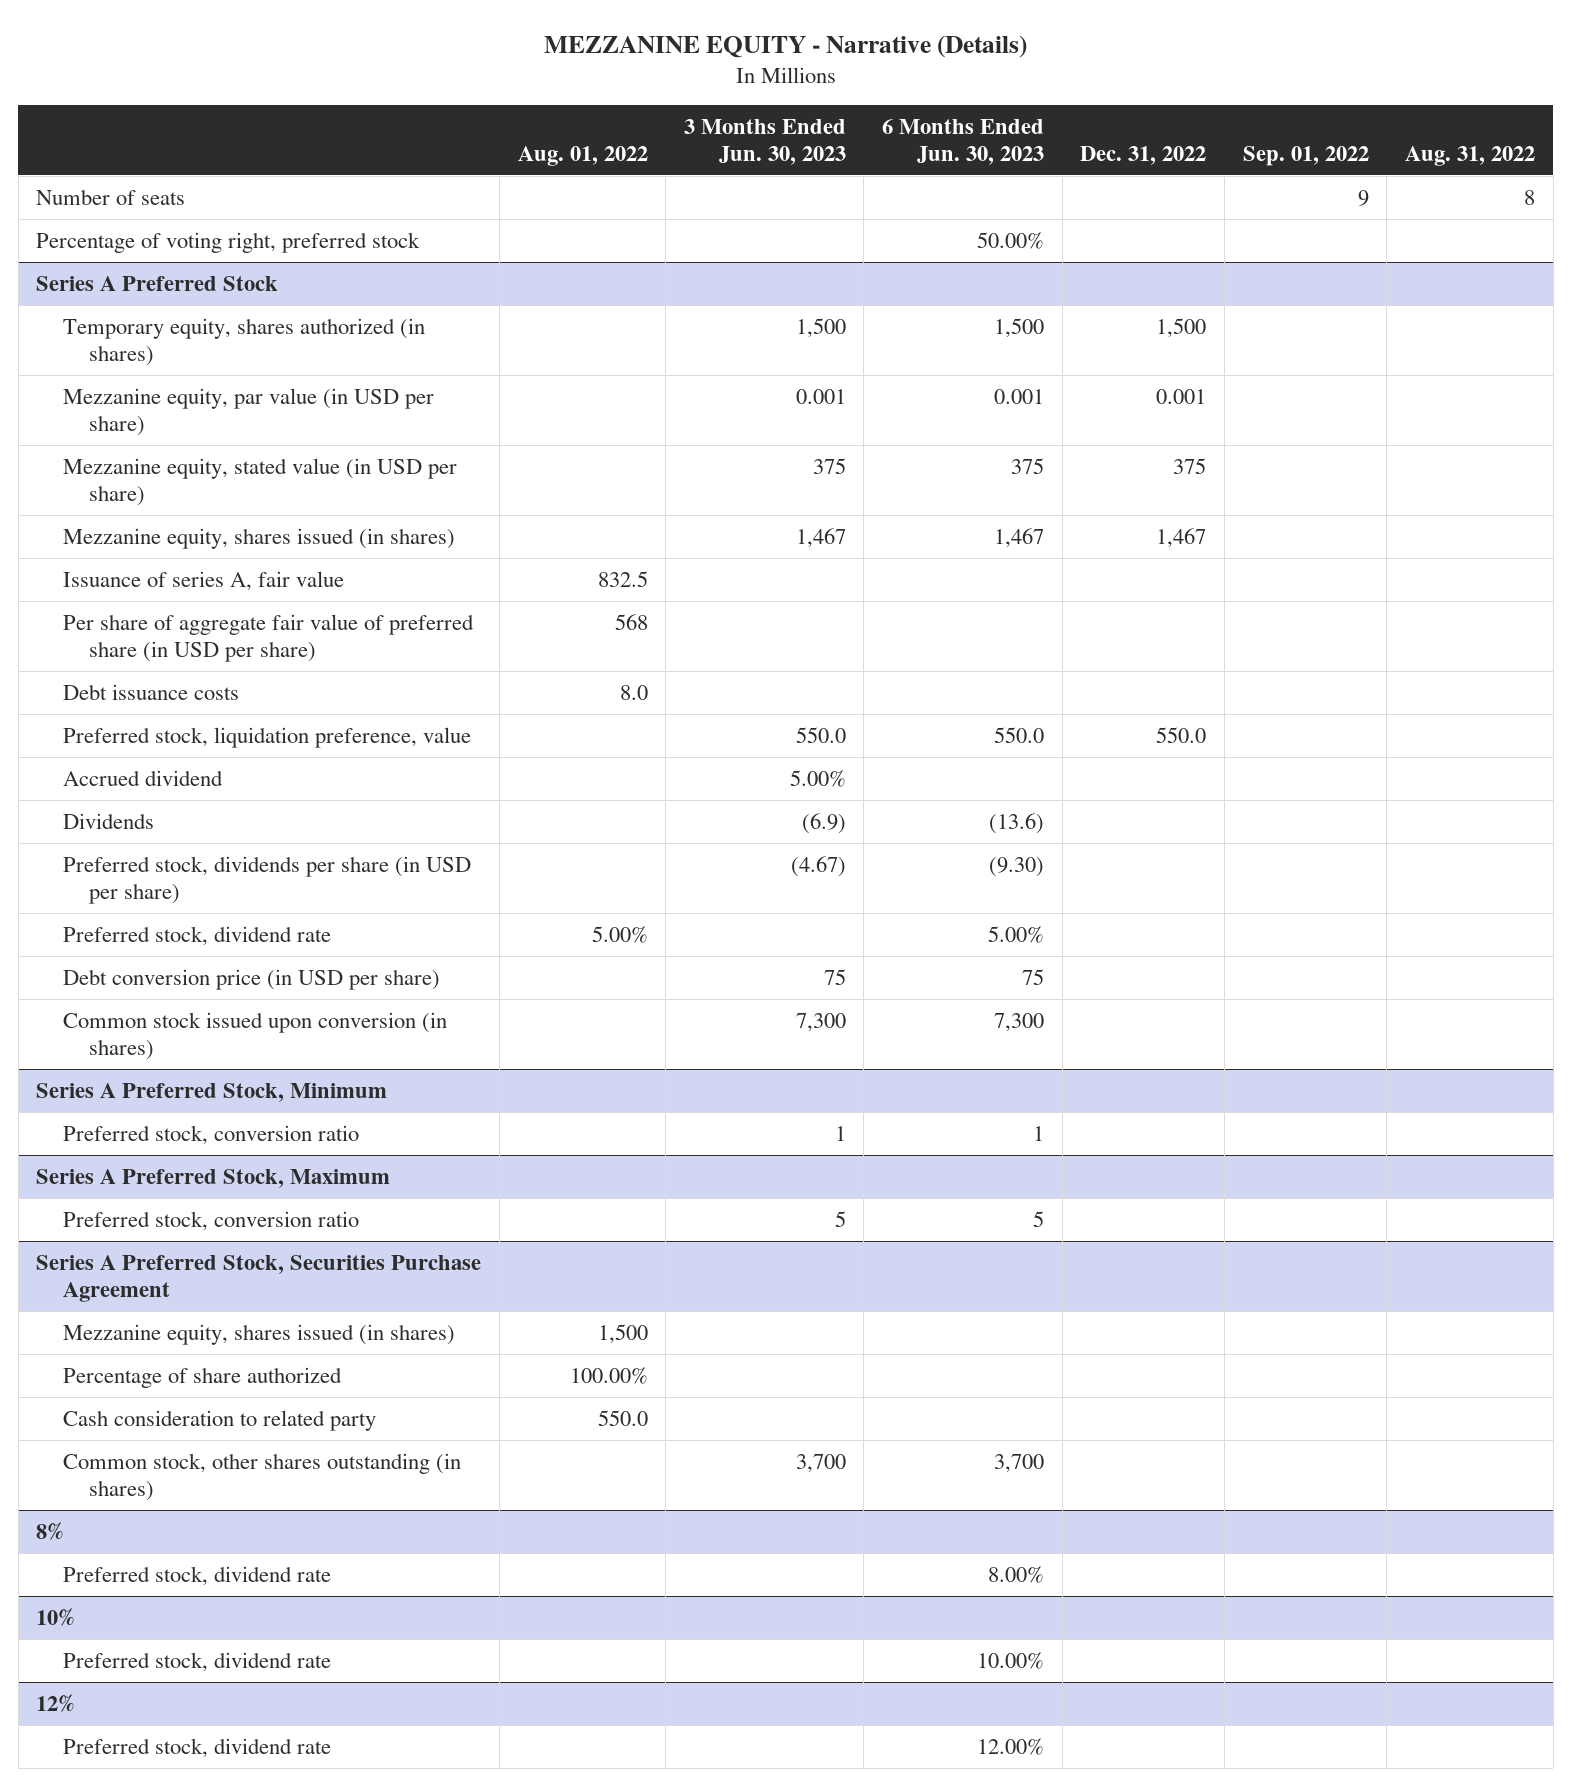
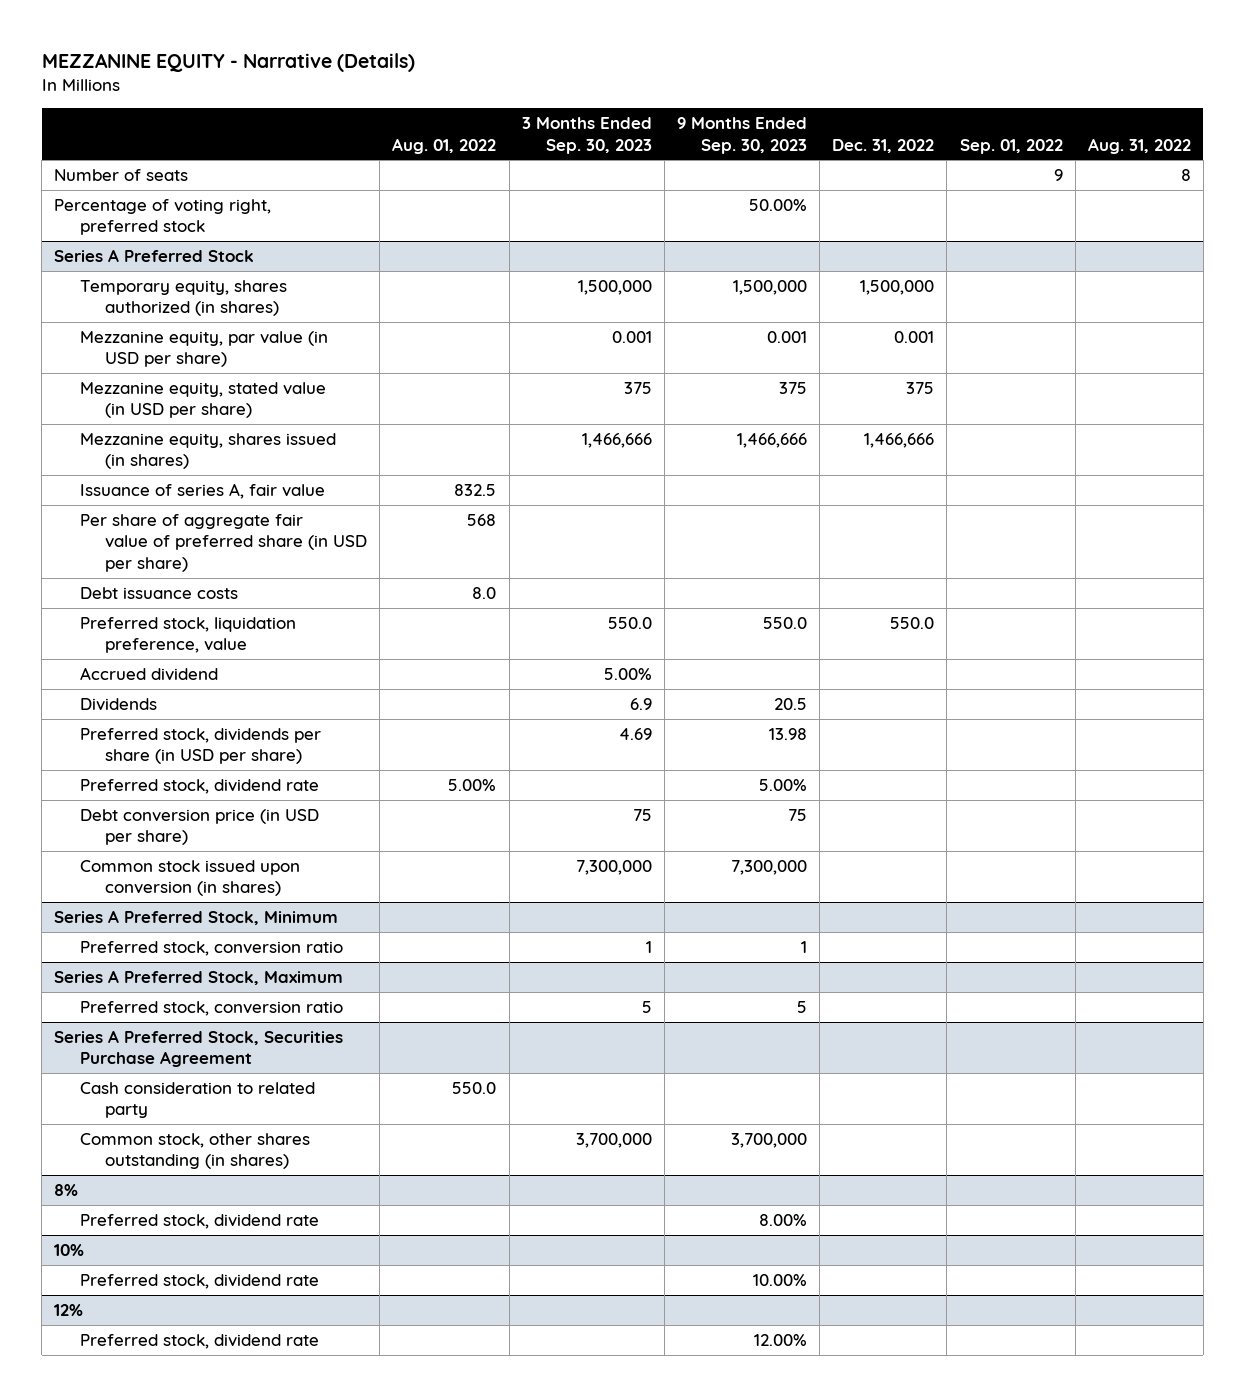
- | Aug. 01, 2022 | 3 Months Ended Jun. 30, 2023 | 6 Months Ended Jun. 30, 2023 | Dec. 31, 2022 | Sep. 01, 2022 | Aug. 31, 2022
+ | Aug. 01, 2022 | 3 Months Ended Sep. 30, 2023 | 9 Months Ended Sep. 30, 2023 | Dec. 31, 2022 | Sep. 01, 2022 | Aug. 31, 2022
@ Series A Preferred Stock
- Temporary equity, shares authorized (in shares) | | 1,500 | 1,500 | 1,500 | |
+ Temporary equity, shares authorized (in shares) | | 1,500,000 | 1,500,000 | 1,500,000 | |
- Mezzanine equity, shares issued (in shares) | | 1,467 | 1,467 | 1,467 | |
+ Mezzanine equity, shares issued (in shares) | | 1,466,666 | 1,466,666 | 1,466,666 | |
@ Series A Preferred Stock, Securities Purchase Agreement
- Mezzanine equity, shares issued (in shares) | 1,500 | | | | |
- Percentage of share authorized | 100.00% | | | | |

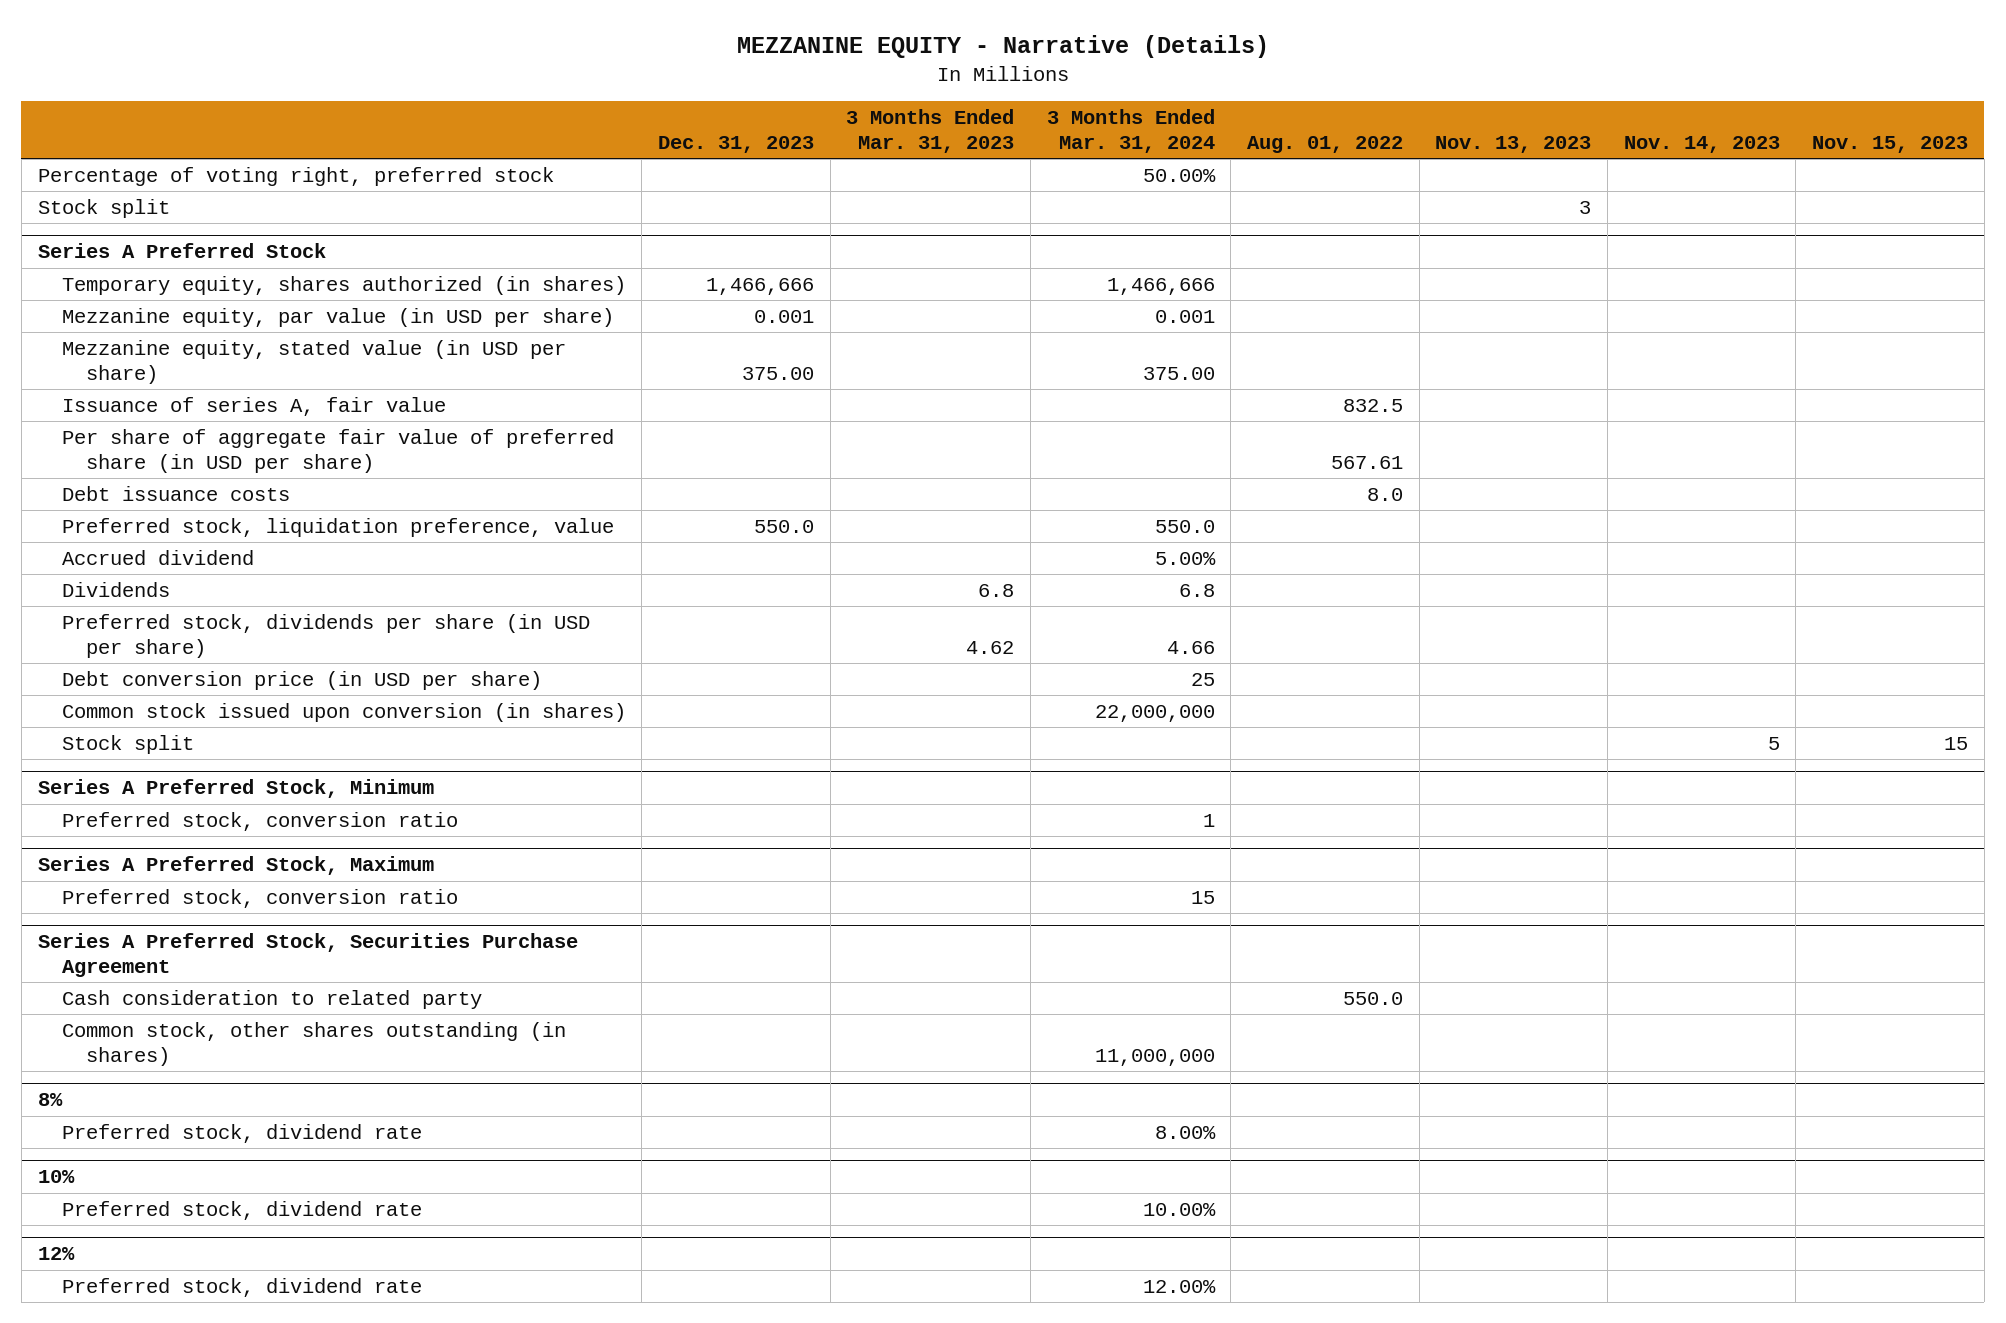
- | Aug. 01, 2022 | 3 Months Ended Sep. 30, 2023 | 9 Months Ended Sep. 30, 2023 | Dec. 31, 2022 | Sep. 01, 2022 | Aug. 31, 2022
+ | Dec. 31, 2023 | 3 Months Ended Mar. 31, 2023 | 3 Months Ended Mar. 31, 2024 | Aug. 01, 2022 | Nov. 13, 2023 | Nov. 14, 2023 | Nov. 15, 2023
- Number of seats | | | | | 9 | 8
+ Stock split | | | | | 3 | |
@ Series A Preferred Stock
- Mezzanine equity, shares issued (in shares) | | 1,466,666 | 1,466,666 | 1,466,666 | |
- Per share of aggregate fair value of preferred share (in USD per share) | 568 | | | | |
+ Per share of aggregate fair value of preferred share (in USD per share) | | | | 567.61 | | |
- Preferred stock, dividend rate | 5.00% | | 5.00% | | |
+ Stock split | | | | | | 5 | 15

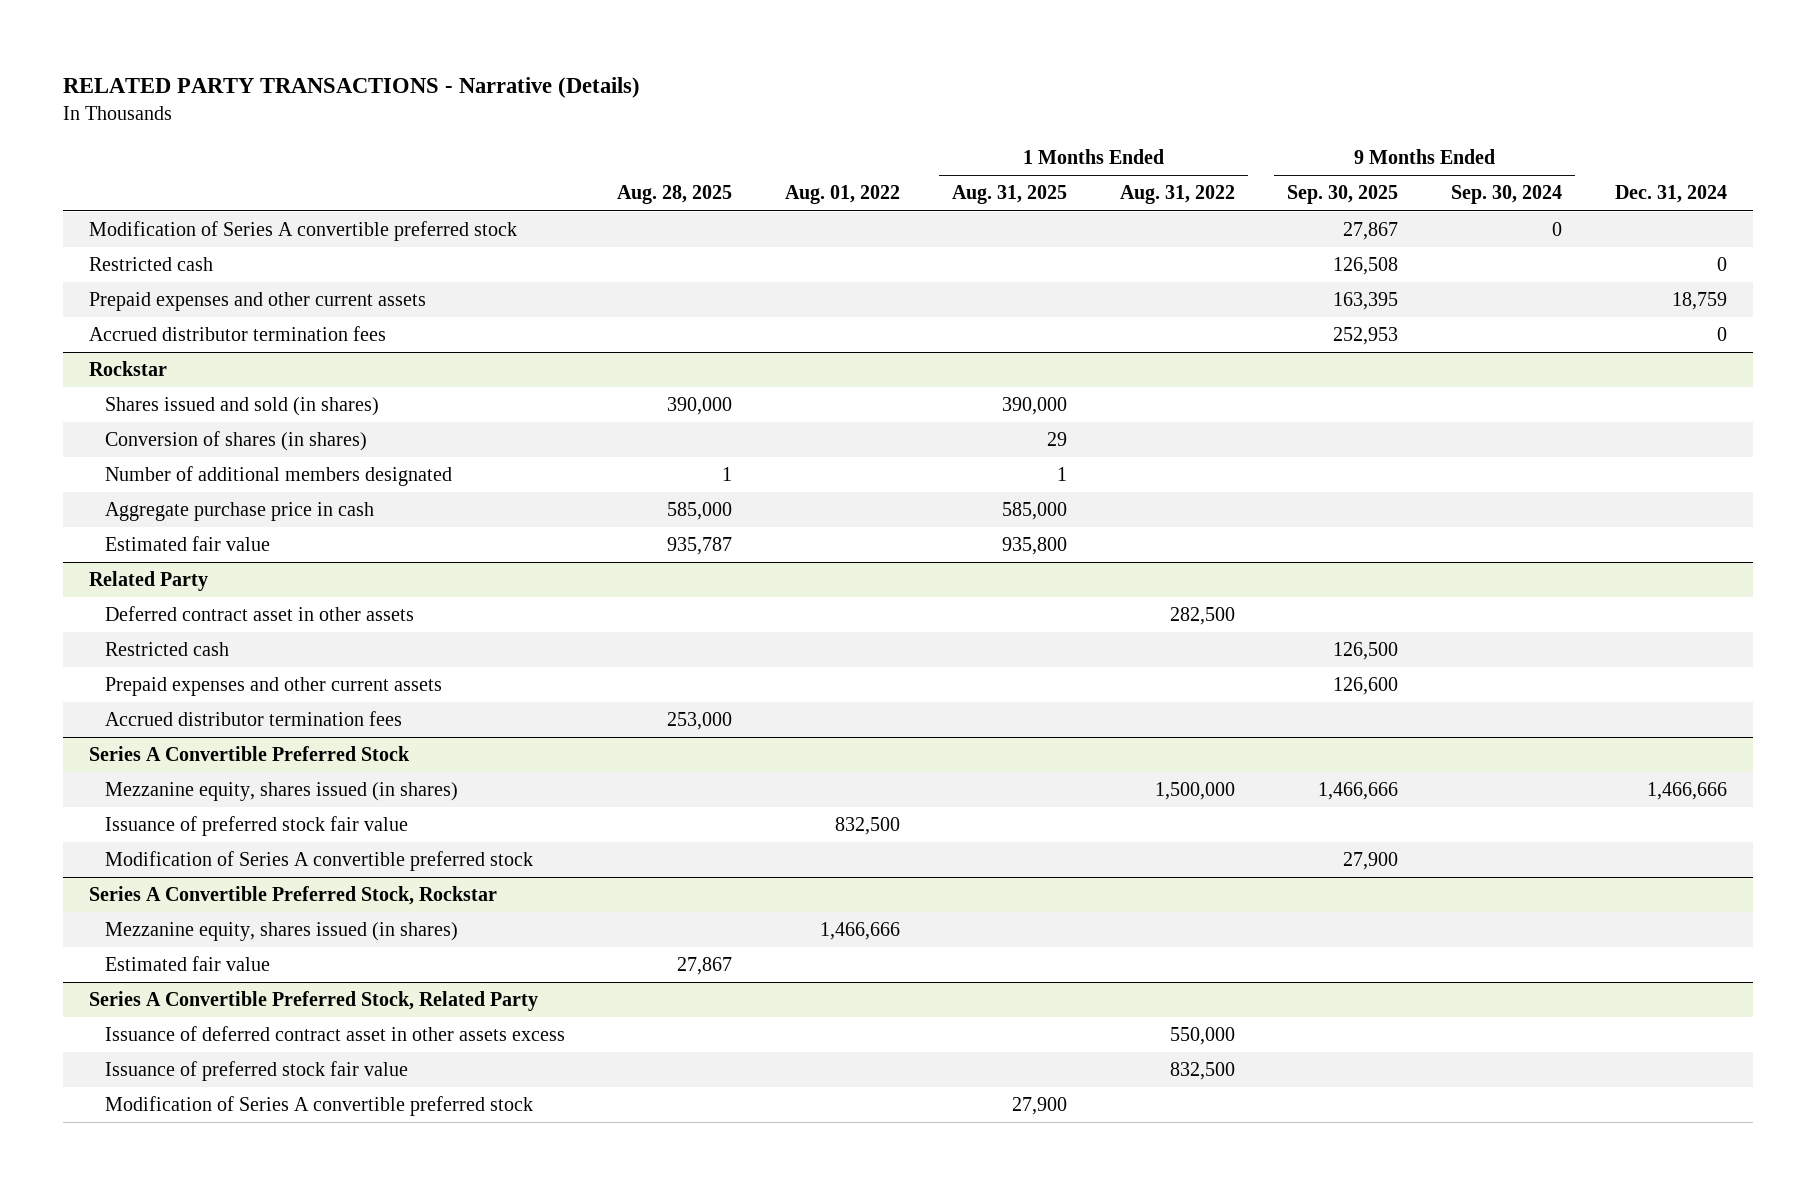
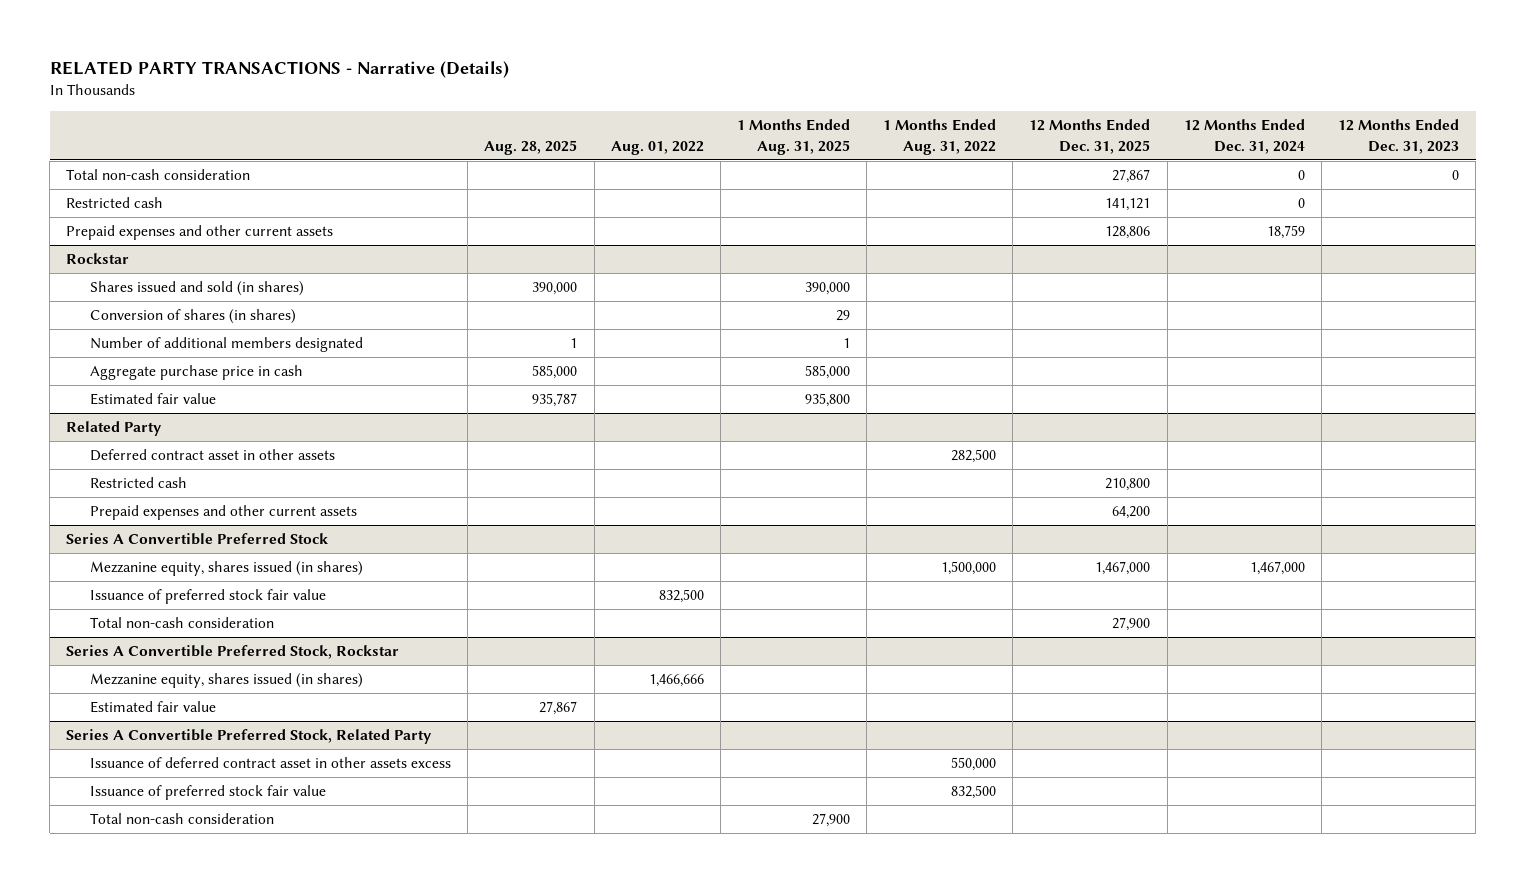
- | Aug. 28, 2025 | Aug. 01, 2022 | 1 Months Ended Aug. 31, 2025 | 1 Months Ended Aug. 31, 2022 | 9 Months Ended Sep. 30, 2025 | 9 Months Ended Sep. 30, 2024 | Dec. 31, 2024
+ | Aug. 28, 2025 | Aug. 01, 2022 | 1 Months Ended Aug. 31, 2025 | 1 Months Ended Aug. 31, 2022 | 12 Months Ended Dec. 31, 2025 | 12 Months Ended Dec. 31, 2024 | 12 Months Ended Dec. 31, 2023
- Modification of Series A convertible preferred stock | | | | | 27,867 | 0 |
+ Total non-cash consideration | | | | | 27,867 | 0 | 0
- Accrued distributor termination fees | | | | | 252,953 | | 0
@ Related Party
- Accrued distributor termination fees | 253,000 | | | | | |
@ Series A Convertible Preferred Stock
- Modification of Series A convertible preferred stock | | | | | 27,900 | |
+ Total non-cash consideration | | | | | 27,900 | |
@ Series A Convertible Preferred Stock, Related Party
- Modification of Series A convertible preferred stock | | | 27,900 | | | |
+ Total non-cash consideration | | | 27,900 | | | |

